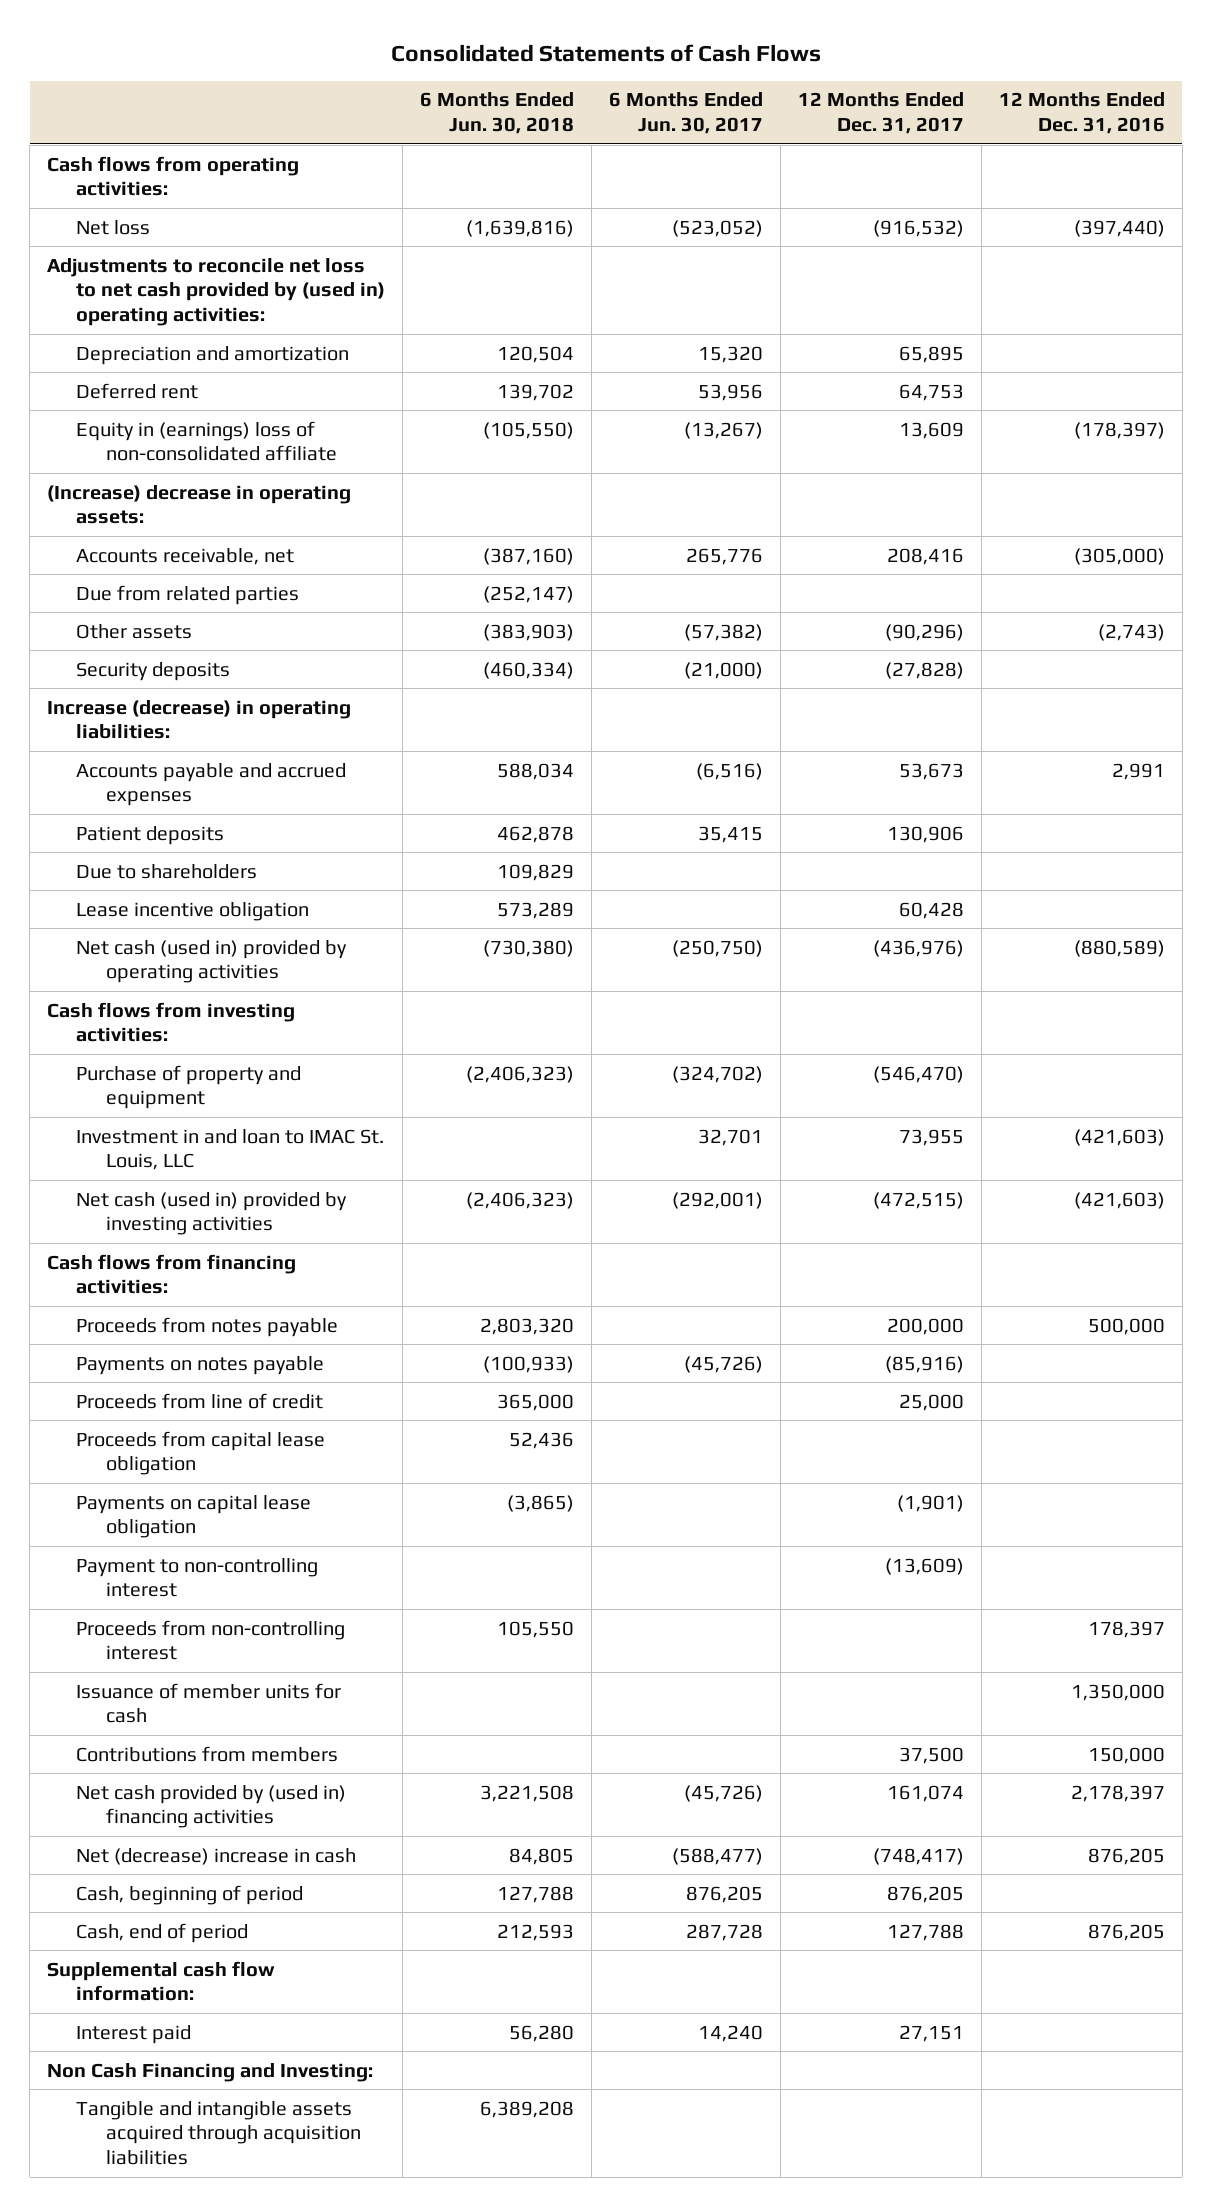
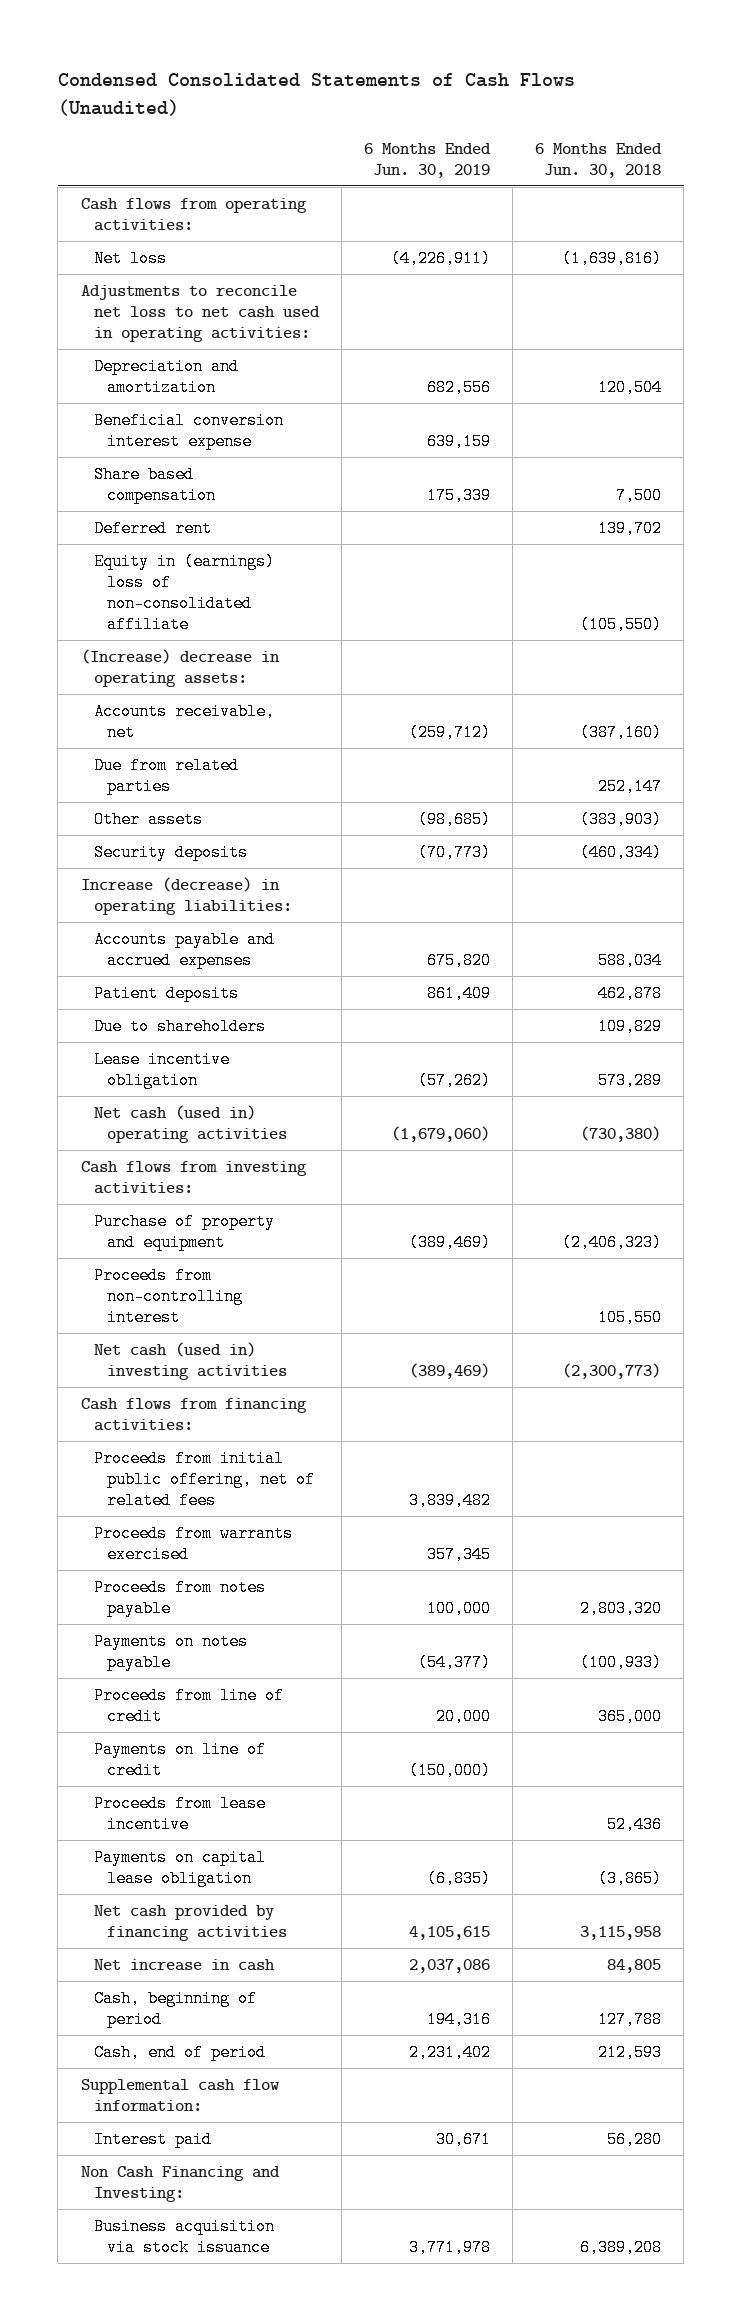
- Consolidated Statements of Cash Flows
+ Condensed Consolidated Statements of Cash Flows (Unaudited)
- | 6 Months Ended Jun. 30, 2018 | 6 Months Ended Jun. 30, 2017 | 12 Months Ended Dec. 31, 2017 | 12 Months Ended Dec. 31, 2016
+ | 6 Months Ended Jun. 30, 2019 | 6 Months Ended Jun. 30, 2018
- Adjustments to reconcile net loss to net cash provided by (used in) operating activities:
+ Adjustments to reconcile net loss to net cash used in operating activities:
+ Beneficial conversion interest expense | 639,159 |
+ Share based compensation | 175,339 | 7,500
- Due from related parties | (252,147) | | |
+ Due from related parties | | 252,147
- Net cash (used in) provided by operating activities | (730,380) | (250,750) | (436,976) | (880,589)
+ Net cash (used in) operating activities | (1,679,060) | (730,380)
- Investment in and loan to IMAC St. Louis, LLC | | 32,701 | 73,955 | (421,603)
- Net cash (used in) provided by investing activities | (2,406,323) | (292,001) | (472,515) | (421,603)
moved up: Proceeds from non-controlling interest | | 105,550
+ Net cash (used in) investing activities | (389,469) | (2,300,773)
+ Proceeds from initial public offering, net of related fees | 3,839,482 |
+ Proceeds from warrants exercised | 357,345 |
- Proceeds from capital lease obligation | 52,436 | | |
+ Payments on line of credit | (150,000) |
+ Proceeds from lease incentive | | 52,436
- Payment to non-controlling interest | | | (13,609) |
- Issuance of member units for cash | | | | 1,350,000
- Contributions from members | | | 37,500 | 150,000
- Net cash provided by (used in) financing activities | 3,221,508 | (45,726) | 161,074 | 2,178,397
- Net (decrease) increase in cash | 84,805 | (588,477) | (748,417) | 876,205
+ Net cash provided by financing activities | 4,105,615 | 3,115,958
+ Net increase in cash | 2,037,086 | 84,805
- Tangible and intangible assets acquired through acquisition liabilities | 6,389,208 | | |
+ Business acquisition via stock issuance | 3,771,978 | 6,389,208

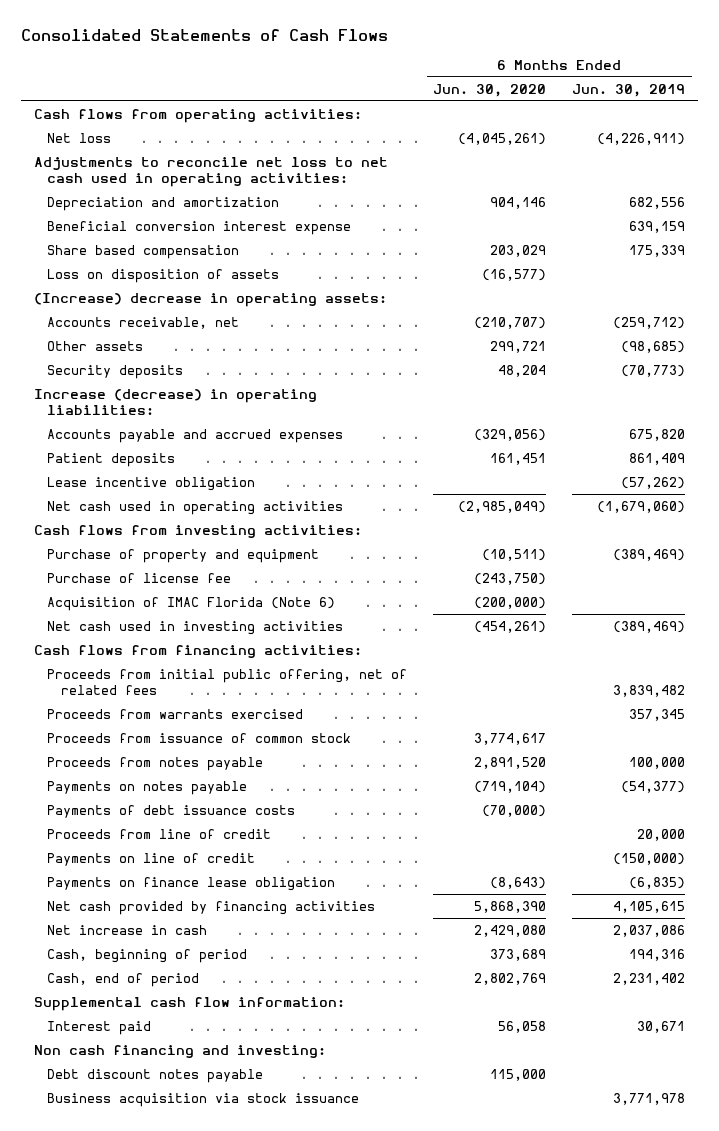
- Condensed Consolidated Statements of Cash Flows (Unaudited)
+ Consolidated Statements of Cash Flows
- | 6 Months Ended Jun. 30, 2019 | 6 Months Ended Jun. 30, 2018
+ | 6 Months Ended Jun. 30, 2020 | 6 Months Ended Jun. 30, 2019
- Deferred rent | | 139,702
- Equity in (earnings) loss of non-consolidated affiliate | | (105,550)
+ Loss on disposition of assets | (16,577) |
- Due from related parties | | 252,147
- Due to shareholders | | 109,829
- Net cash (used in) operating activities | (1,679,060) | (730,380)
+ Net cash used in operating activities | (2,985,049) | (1,679,060)
- Proceeds from non-controlling interest | | 105,550
- Net cash (used in) investing activities | (389,469) | (2,300,773)
+ Purchase of license fee | (243,750) |
+ Acquisition of IMAC Florida (Note 6) | (200,000) |
+ Net cash used in investing activities | (454,261) | (389,469)
+ Proceeds from issuance of common stock | 3,774,617 |
+ Payments of debt issuance costs | (70,000) |
- Proceeds from lease incentive | | 52,436
- Payments on capital lease obligation | (6,835) | (3,865)
+ Payments on finance lease obligation | (8,643) | (6,835)
- Non Cash Financing and Investing:
+ Non cash financing and investing:
+ Debt discount notes payable | 115,000 |

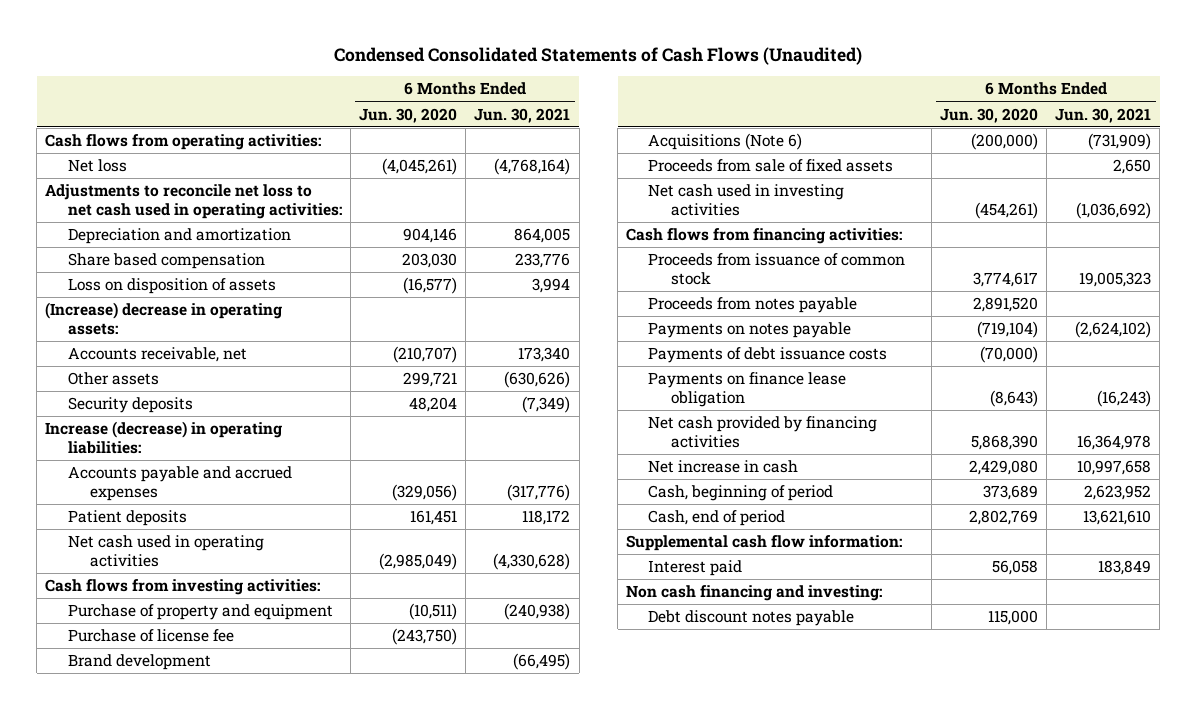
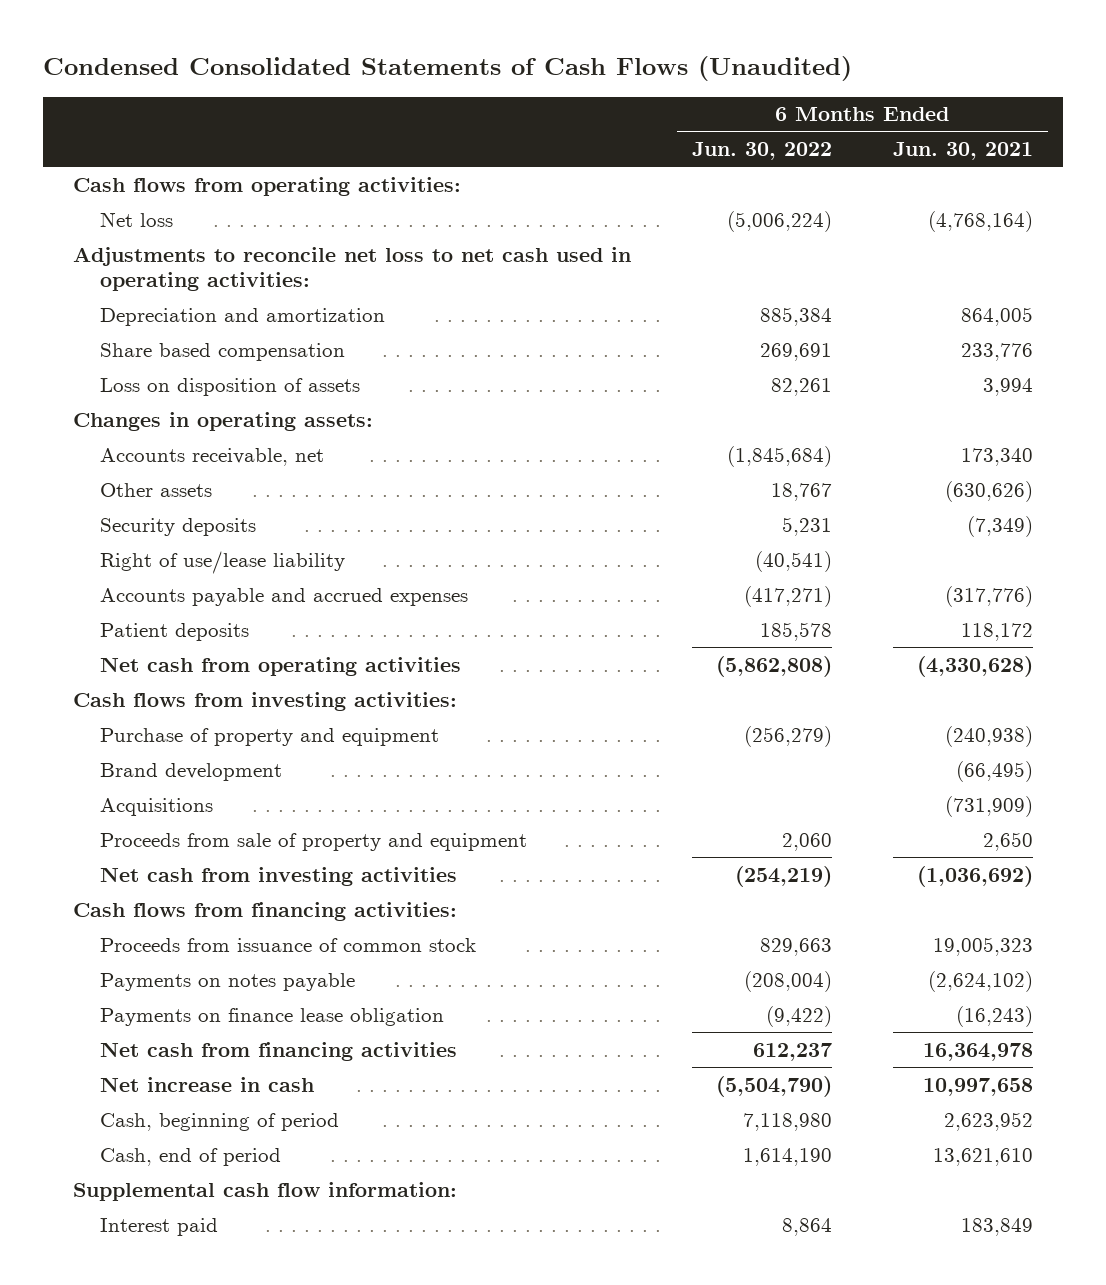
- | 6 Months Ended Jun. 30, 2020 | 6 Months Ended Jun. 30, 2021
+ | 6 Months Ended Jun. 30, 2022 | 6 Months Ended Jun. 30, 2021
- (Increase) decrease in operating assets:
+ Changes in operating assets:
- Increase (decrease) in operating liabilities:
+ Right of use/lease liability | (40,541) |
- Net cash used in operating activities | (2,985,049) | (4,330,628)
+ Net cash from operating activities | (5,862,808) | (4,330,628)
- Purchase of license fee | (243,750) |
- Acquisitions (Note 6) | (200,000) | (731,909)
- Proceeds from sale of fixed assets | | 2,650
- Net cash used in investing activities | (454,261) | (1,036,692)
+ Acquisitions | | (731,909)
+ Proceeds from sale of property and equipment | 2,060 | 2,650
+ Net cash from investing activities | (254,219) | (1,036,692)
- Proceeds from notes payable | 2,891,520 |
- Payments of debt issuance costs | (70,000) |
- Net cash provided by financing activities | 5,868,390 | 16,364,978
+ Net cash from financing activities | 612,237 | 16,364,978
- Non cash financing and investing:
- Debt discount notes payable | 115,000 |

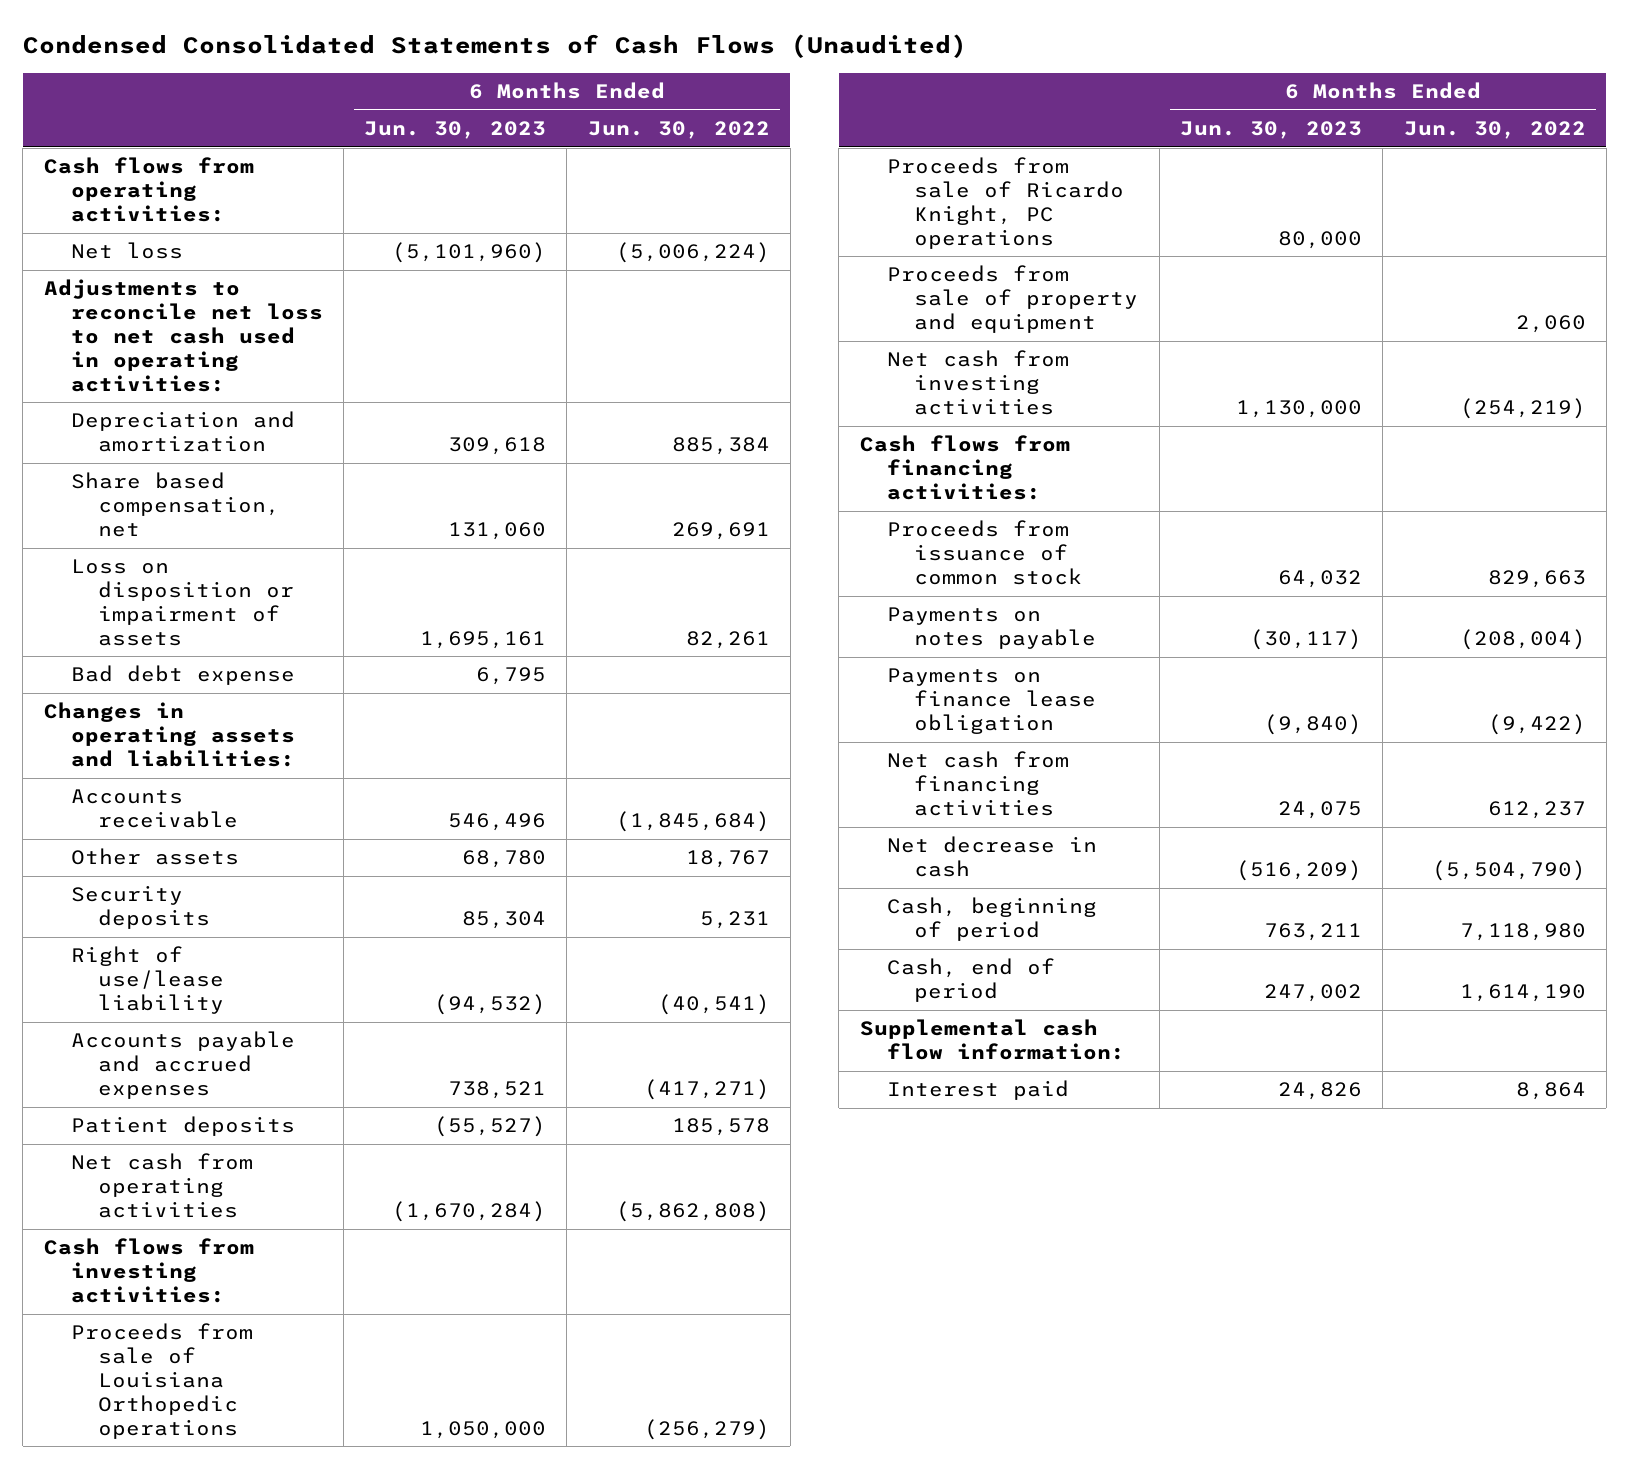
- | 6 Months Ended Jun. 30, 2022 | 6 Months Ended Jun. 30, 2021
+ | 6 Months Ended Jun. 30, 2023 | 6 Months Ended Jun. 30, 2022
- Share based compensation | 269,691 | 233,776
- Loss on disposition of assets | 82,261 | 3,994
- Changes in operating assets:
- Accounts receivable, net | (1,845,684) | 173,340
+ Share based compensation, net | 131,060 | 269,691
+ Loss on disposition or impairment of assets | 1,695,161 | 82,261
+ Bad debt expense | 6,795 |
+ Changes in operating assets and liabilities:
+ Accounts receivable | 546,496 | (1,845,684)
- Purchase of property and equipment | (256,279) | (240,938)
- Brand development | | (66,495)
- Acquisitions | | (731,909)
+ Proceeds from sale of Louisiana Orthopedic operations | 1,050,000 | (256,279)
+ Proceeds from sale of Ricardo Knight, PC operations | 80,000 |
- Net increase in cash | (5,504,790) | 10,997,658
+ Net decrease in cash | (516,209) | (5,504,790)

